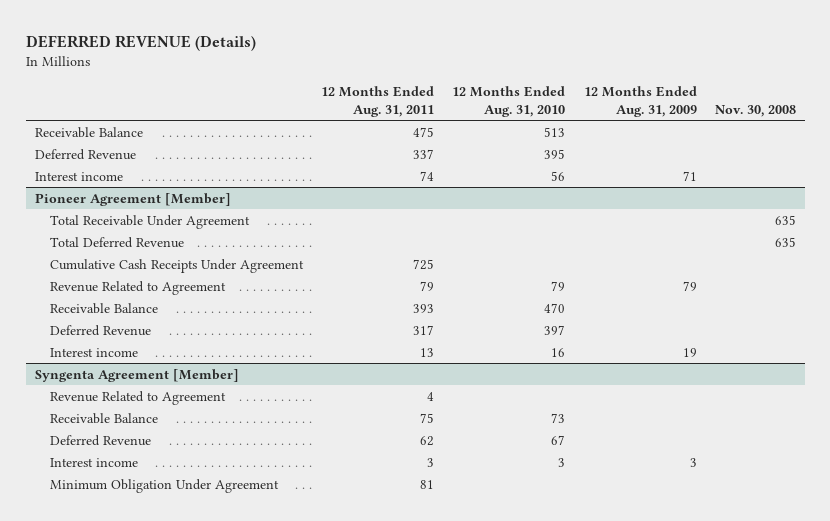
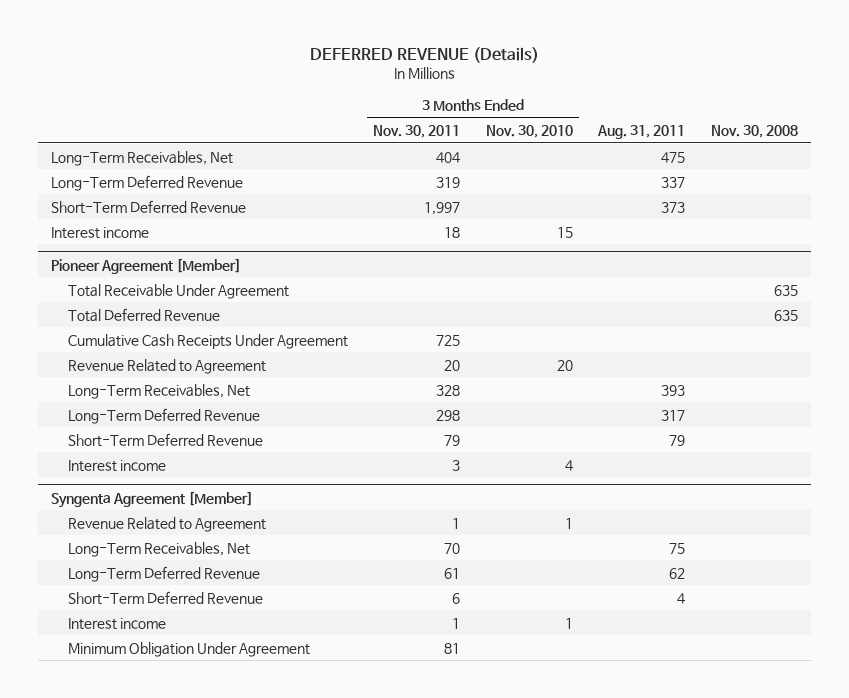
- | 12 Months Ended Aug. 31, 2011 | 12 Months Ended Aug. 31, 2010 | 12 Months Ended Aug. 31, 2009 | Nov. 30, 2008
+ | 3 Months Ended Nov. 30, 2011 | 3 Months Ended Nov. 30, 2010 | Aug. 31, 2011 | Nov. 30, 2008
- Receivable Balance | 475 | 513 | |
- Deferred Revenue | 337 | 395 | |
+ Long-Term Receivables, Net | 404 | | 475 |
+ Long-Term Deferred Revenue | 319 | | 337 |
+ Short-Term Deferred Revenue | 1,997 | | 373 |
@ Pioneer Agreement [Member]
- Receivable Balance | 393 | 470 | |
- Deferred Revenue | 317 | 397 | |
+ Long-Term Receivables, Net | 328 | | 393 |
+ Long-Term Deferred Revenue | 298 | | 317 |
+ Short-Term Deferred Revenue | 79 | | 79 |
@ Syngenta Agreement [Member]
- Receivable Balance | 75 | 73 | |
- Deferred Revenue | 62 | 67 | |
+ Long-Term Receivables, Net | 70 | | 75 |
+ Long-Term Deferred Revenue | 61 | | 62 |
+ Short-Term Deferred Revenue | 6 | | 4 |

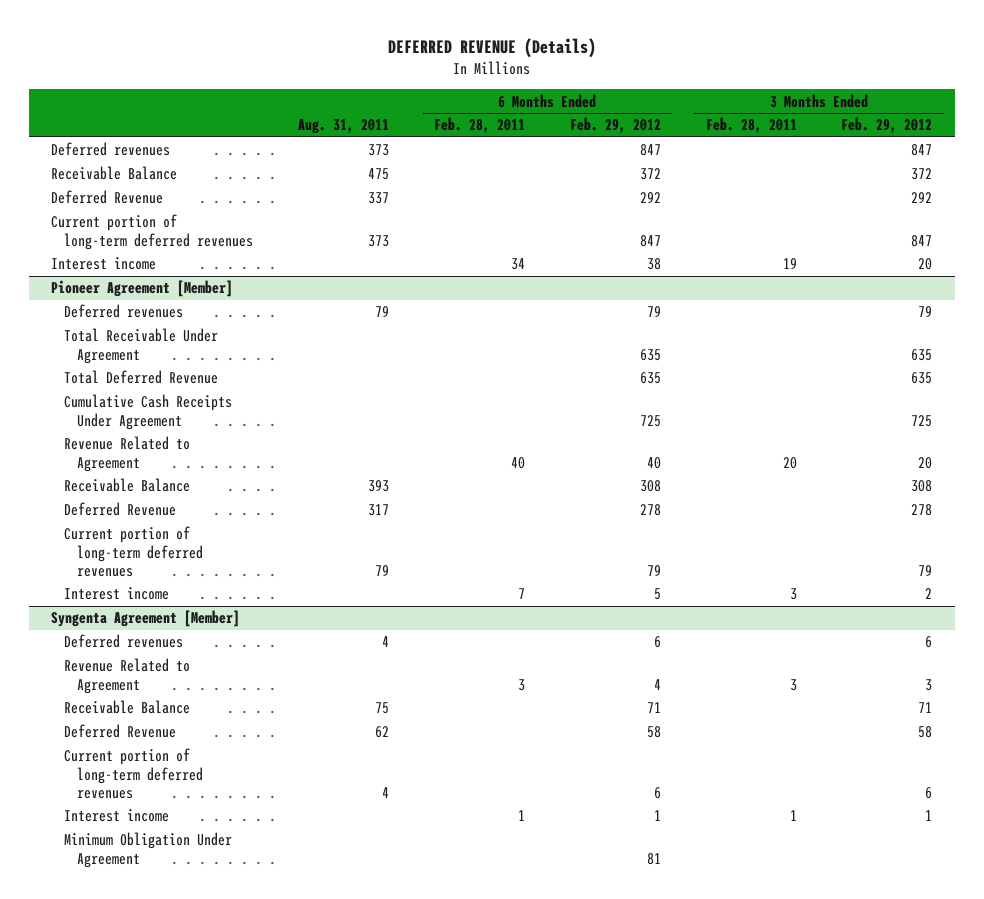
- | 3 Months Ended Nov. 30, 2011 | 3 Months Ended Nov. 30, 2010 | Aug. 31, 2011 | Nov. 30, 2008
+ | Aug. 31, 2011 | 6 Months Ended Feb. 28, 2011 | 6 Months Ended Feb. 29, 2012 | 3 Months Ended Feb. 28, 2011 | 3 Months Ended Feb. 29, 2012
- Long-Term Receivables, Net | 404 | | 475 |
- Long-Term Deferred Revenue | 319 | | 337 |
- Short-Term Deferred Revenue | 1,997 | | 373 |
+ Deferred revenues | 373 | | 847 | | 847
+ Receivable Balance | 475 | | 372 | | 372
+ Deferred Revenue | 337 | | 292 | | 292
+ Current portion of long-term deferred revenues | 373 | | 847 | | 847
@ Pioneer Agreement [Member]
+ Deferred revenues | 79 | | 79 | | 79
- Long-Term Receivables, Net | 328 | | 393 |
- Long-Term Deferred Revenue | 298 | | 317 |
- Short-Term Deferred Revenue | 79 | | 79 |
+ Receivable Balance | 393 | | 308 | | 308
+ Deferred Revenue | 317 | | 278 | | 278
+ Current portion of long-term deferred revenues | 79 | | 79 | | 79
@ Syngenta Agreement [Member]
+ Deferred revenues | 4 | | 6 | | 6
- Long-Term Receivables, Net | 70 | | 75 |
- Long-Term Deferred Revenue | 61 | | 62 |
- Short-Term Deferred Revenue | 6 | | 4 |
+ Receivable Balance | 75 | | 71 | | 71
+ Deferred Revenue | 62 | | 58 | | 58
+ Current portion of long-term deferred revenues | 4 | | 6 | | 6

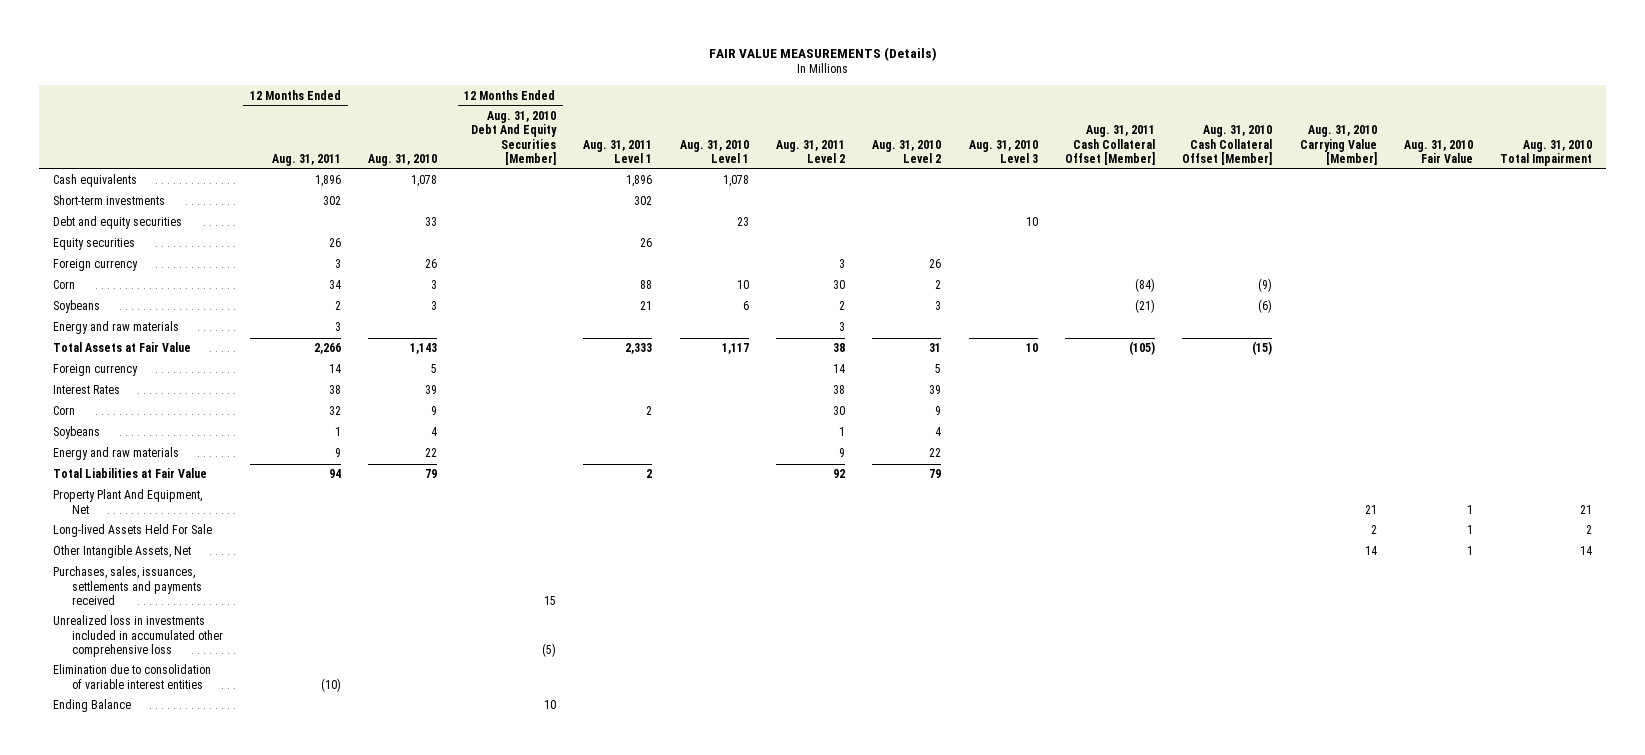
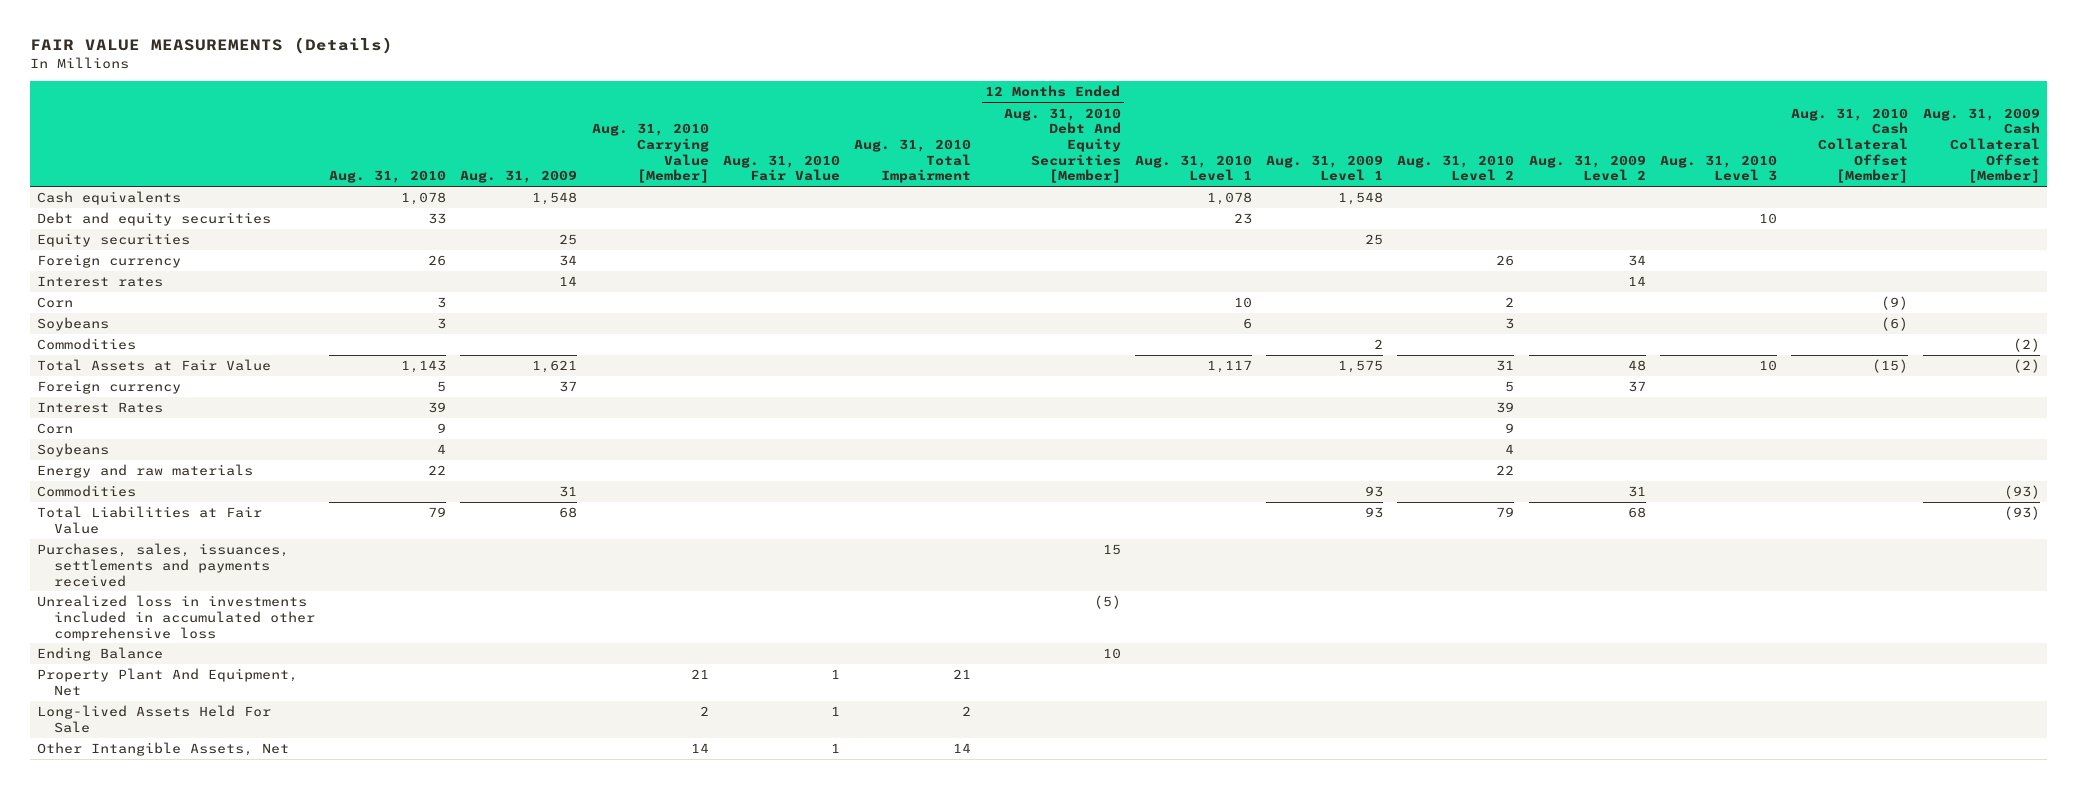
- | 12 Months Ended Aug. 31, 2011 | Aug. 31, 2010 | 12 Months Ended Aug. 31, 2010 Debt And Equity Securities [Member] | Aug. 31, 2011 Level 1 | Aug. 31, 2010 Level 1 | Aug. 31, 2011 Level 2 | Aug. 31, 2010 Level 2 | Aug. 31, 2010 Level 3 | Aug. 31, 2011 Cash Collateral Offset [Member] | Aug. 31, 2010 Cash Collateral Offset [Member] | Aug. 31, 2010 Carrying Value [Member] | Aug. 31, 2010 Fair Value | Aug. 31, 2010 Total Impairment
+ | Aug. 31, 2010 | Aug. 31, 2009 | Aug. 31, 2010 Carrying Value [Member] | Aug. 31, 2010 Fair Value | Aug. 31, 2010 Total Impairment | 12 Months Ended Aug. 31, 2010 Debt And Equity Securities [Member] | Aug. 31, 2010 Level 1 | Aug. 31, 2009 Level 1 | Aug. 31, 2010 Level 2 | Aug. 31, 2009 Level 2 | Aug. 31, 2010 Level 3 | Aug. 31, 2010 Cash Collateral Offset [Member] | Aug. 31, 2009 Cash Collateral Offset [Member]
- Short-term investments | 302 | | | 302 | | | | | | | | |
+ Interest rates | | 14 | | | | | | | | 14 | | |
- Energy and raw materials | 3 | | | | | 3 | | | | | | |
+ Commodities | | | | | | | | 2 | | | | | (2)
+ Commodities | | 31 | | | | | | 93 | | 31 | | | (93)
- Elimination due to consolidation of variable interest entities | (10) | | | | | | | | | | | |
moved down: Property Plant And Equipment, Net | | | 21 | 1 | 21 | | | | | | | |
moved down: Long-lived Assets Held For Sale | | | 2 | 1 | 2 | | | | | | | |
moved down: Other Intangible Assets, Net | | | 14 | 1 | 14 | | | | | | | |

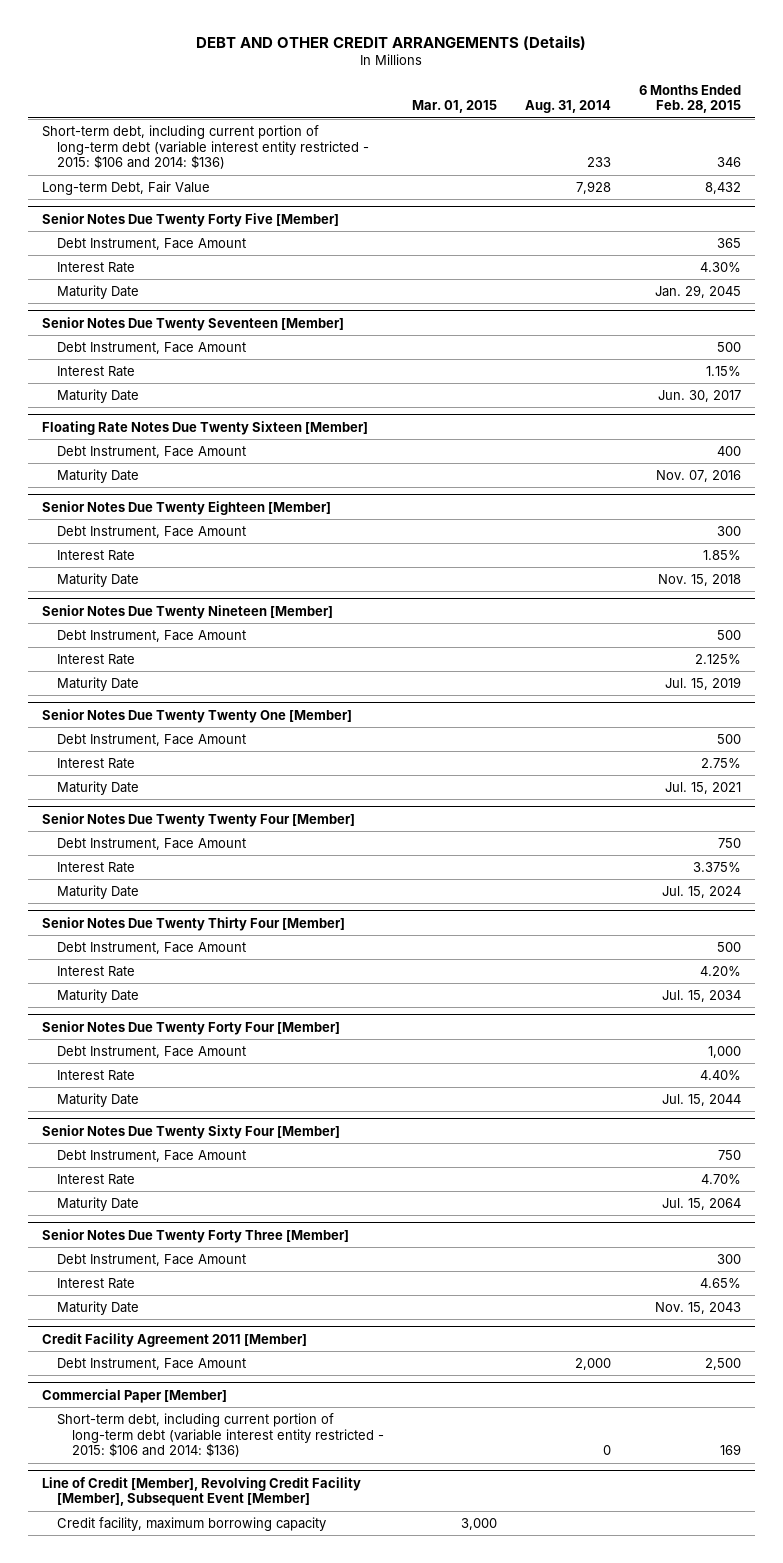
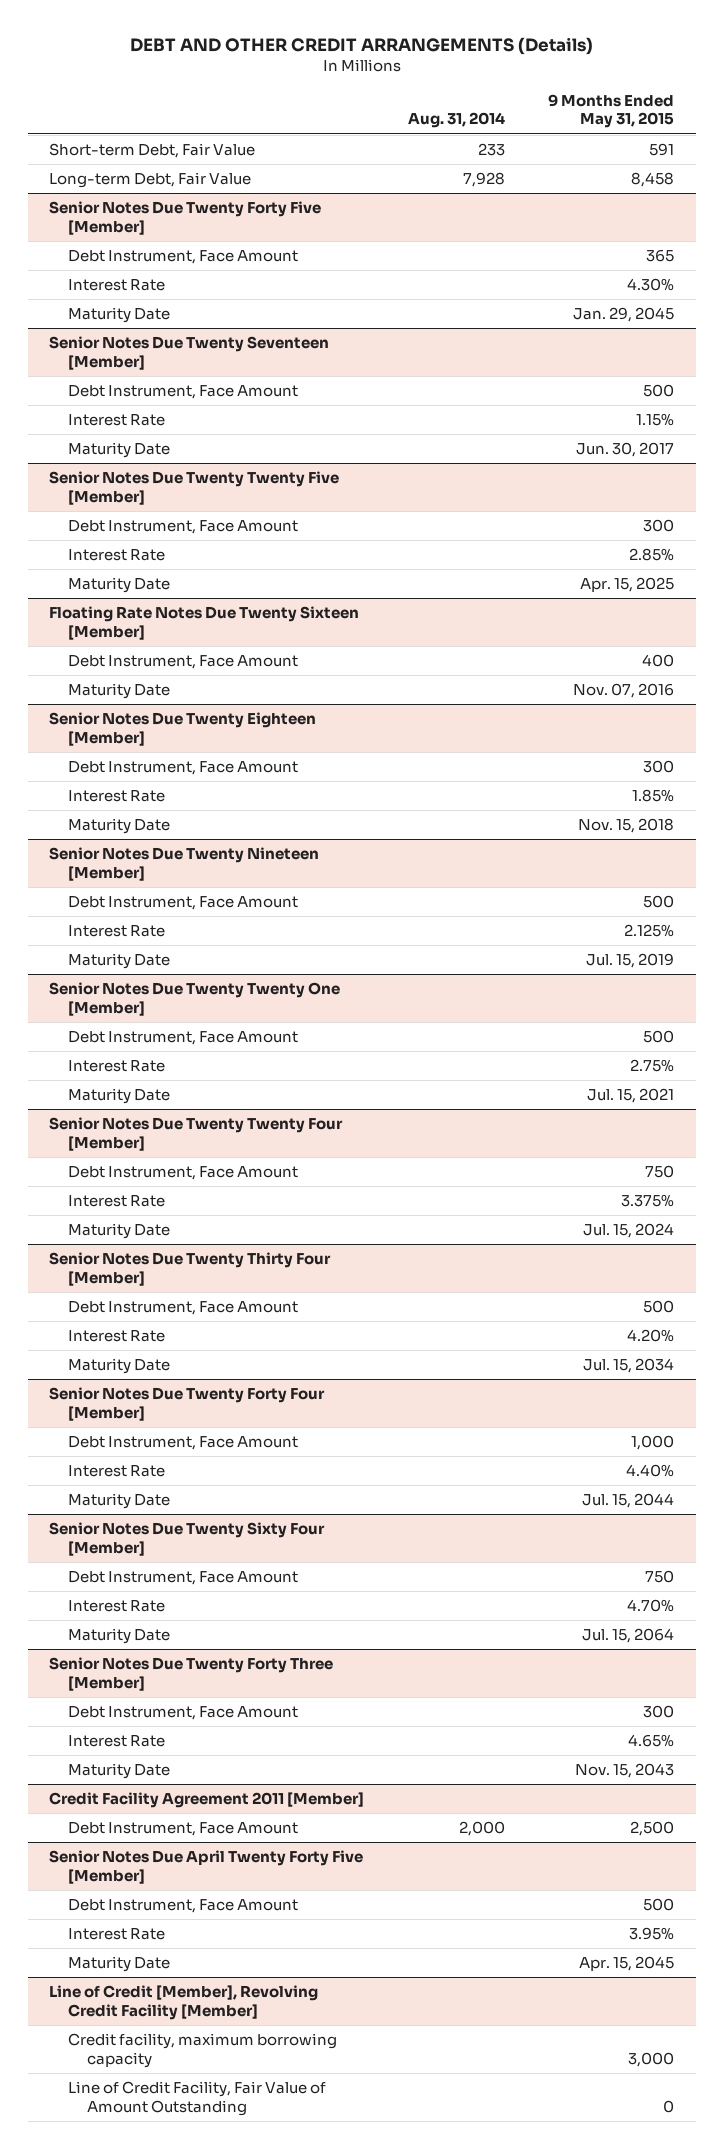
- | Mar. 01, 2015 | Aug. 31, 2014 | 6 Months Ended Feb. 28, 2015
+ | Aug. 31, 2014 | 9 Months Ended May 31, 2015
- Short-term debt, including current portion of long-term debt (variable interest entity restricted - 2015: $106 and 2014: $136) | | 233 | 346
+ Short-term Debt, Fair Value | 233 | 591
+ Senior Notes Due Twenty Twenty Five [Member]
+ Debt Instrument, Face Amount | | 300
+ Interest Rate | | 2.85%
+ Maturity Date | | Apr. 15, 2025
- Commercial Paper [Member]
- Short-term debt, including current portion of long-term debt (variable interest entity restricted - 2015: $106 and 2014: $136) | | 0 | 169
- Line of Credit [Member], Revolving Credit Facility [Member], Subsequent Event [Member]
+ Senior Notes Due April Twenty Forty Five [Member]
+ Debt Instrument, Face Amount | | 500
+ Interest Rate | | 3.95%
+ Maturity Date | | Apr. 15, 2045
+ Line of Credit [Member], Revolving Credit Facility [Member]
+ Line of Credit Facility, Fair Value of Amount Outstanding | | 0

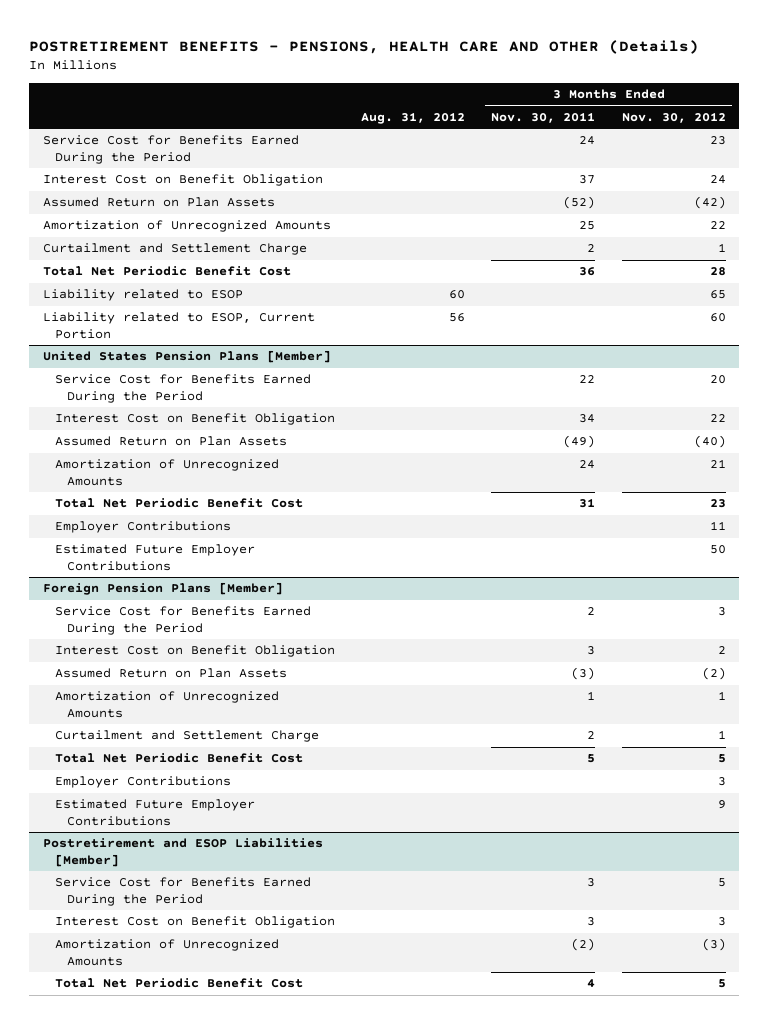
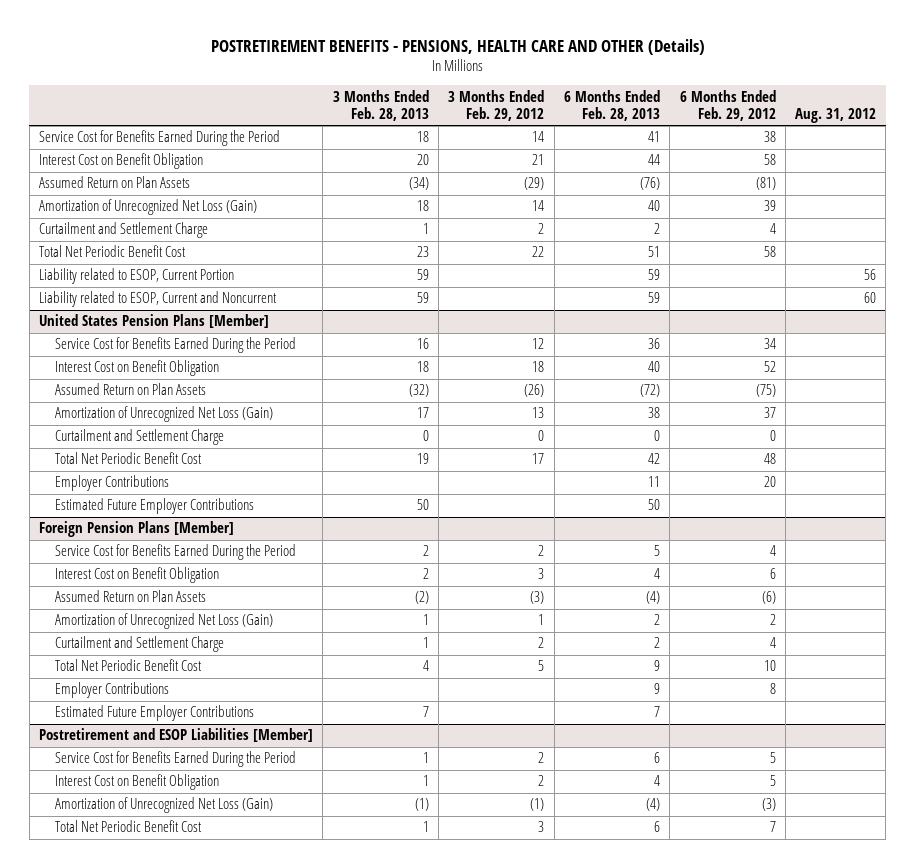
- | Aug. 31, 2012 | 3 Months Ended Nov. 30, 2011 | 3 Months Ended Nov. 30, 2012
+ | 3 Months Ended Feb. 28, 2013 | 3 Months Ended Feb. 29, 2012 | 6 Months Ended Feb. 28, 2013 | 6 Months Ended Feb. 29, 2012 | Aug. 31, 2012
- Amortization of Unrecognized Amounts | | 25 | 22
+ Amortization of Unrecognized Net Loss (Gain) | 18 | 14 | 40 | 39 |
- Liability related to ESOP | 60 | | 65
+ Liability related to ESOP, Current and Noncurrent | 59 | | 59 | | 60
@ United States Pension Plans [Member]
- Amortization of Unrecognized Amounts | | 24 | 21
+ Amortization of Unrecognized Net Loss (Gain) | 17 | 13 | 38 | 37 |
+ Curtailment and Settlement Charge | 0 | 0 | 0 | 0 |
@ Foreign Pension Plans [Member]
- Amortization of Unrecognized Amounts | | 1 | 1
+ Amortization of Unrecognized Net Loss (Gain) | 1 | 1 | 2 | 2 |
@ Postretirement and ESOP Liabilities [Member]
- Amortization of Unrecognized Amounts | | (2) | (3)
+ Amortization of Unrecognized Net Loss (Gain) | (1) | (1) | (4) | (3) |

